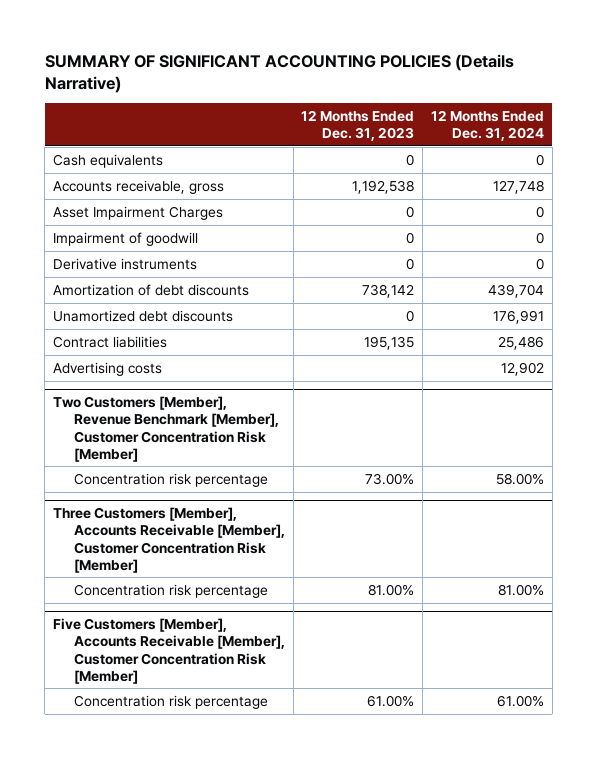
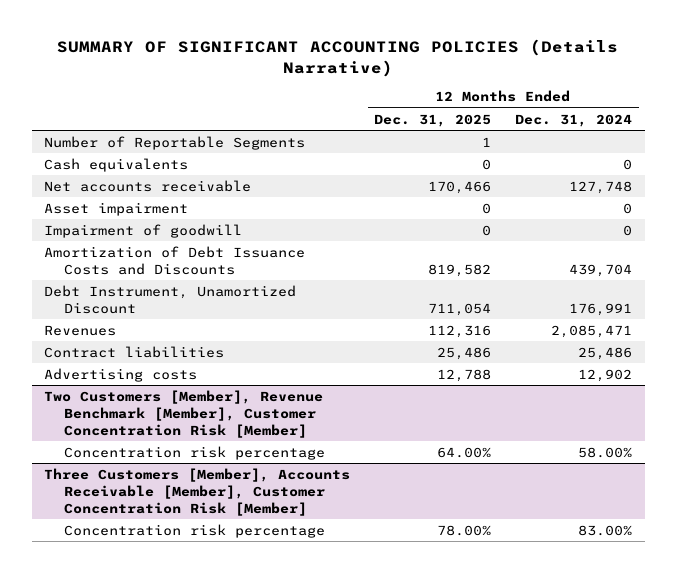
- | 12 Months Ended Dec. 31, 2023 | 12 Months Ended Dec. 31, 2024
+ | 12 Months Ended Dec. 31, 2025 | 12 Months Ended Dec. 31, 2024
+ Number of Reportable Segments | 1 |
- Accounts receivable, gross | 1,192,538 | 127,748
- Asset Impairment Charges | 0 | 0
+ Net accounts receivable | 170,466 | 127,748
+ Asset impairment | 0 | 0
- Derivative instruments | 0 | 0
- Amortization of debt discounts | 738,142 | 439,704
- Unamortized debt discounts | 0 | 176,991
+ Amortization of Debt Issuance Costs and Discounts | 819,582 | 439,704
+ Debt Instrument, Unamortized Discount | 711,054 | 176,991
+ Revenues | 112,316 | 2,085,471
@ Three Customers [Member], Accounts Receivable [Member], Customer Concentration Risk [Member]
- Concentration risk percentage | 81.00% | 81.00%
- Five Customers [Member], Accounts Receivable [Member], Customer Concentration Risk [Member]
- Concentration risk percentage | 61.00% | 61.00%
@ Three Customers [Member], Accounts Receivable [Member], Customer Concentration Risk [Member]
+ Concentration risk percentage | 78.00% | 83.00%

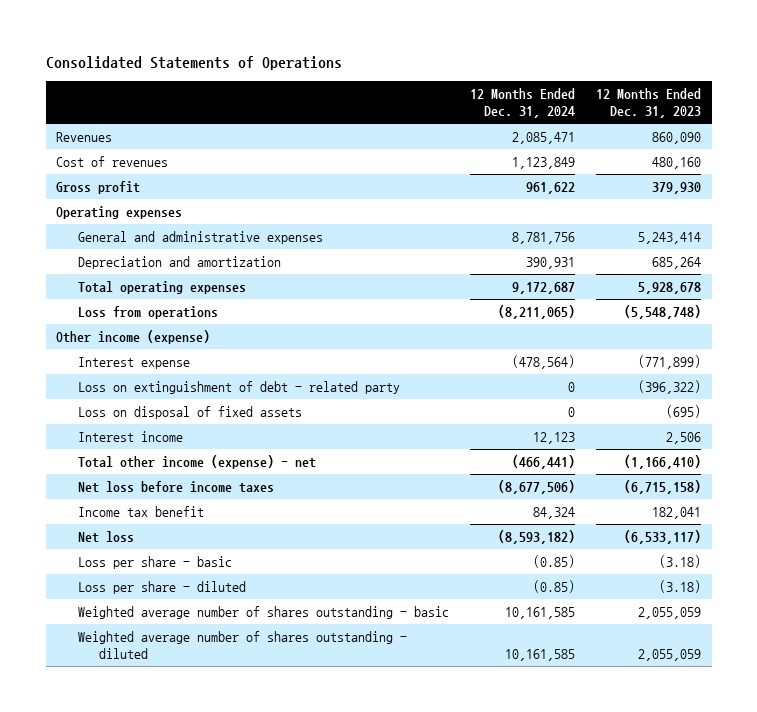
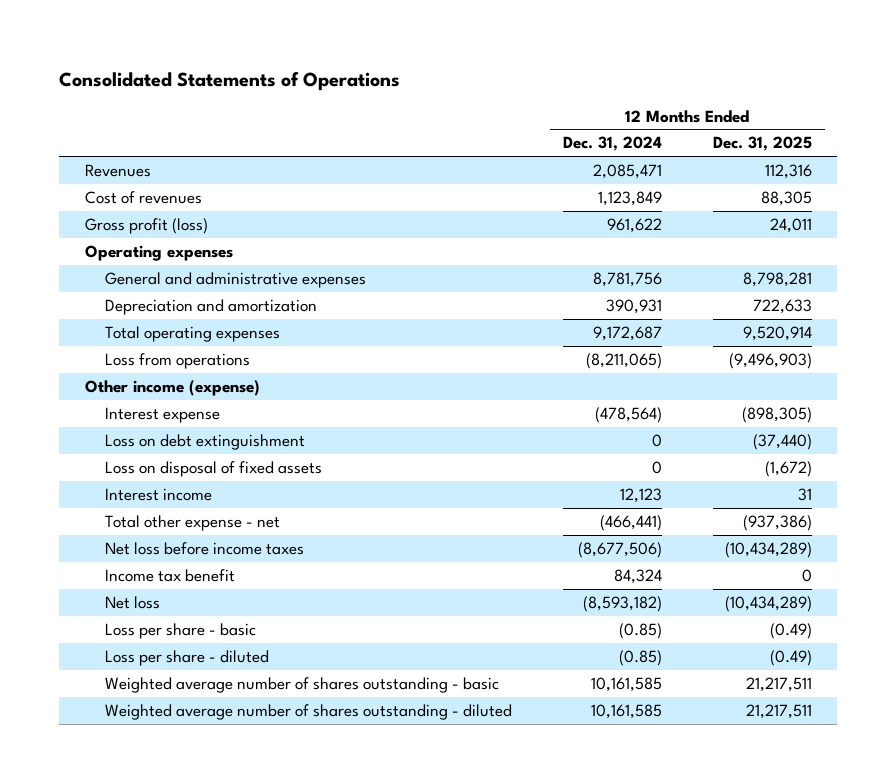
- | 12 Months Ended Dec. 31, 2024 | 12 Months Ended Dec. 31, 2023
+ | 12 Months Ended Dec. 31, 2024 | 12 Months Ended Dec. 31, 2025
- Gross profit | 961,622 | 379,930
+ Gross profit (loss) | 961,622 | 24,011
- Loss on extinguishment of debt - related party | 0 | (396,322)
+ Loss on debt extinguishment | 0 | (37,440)
- Total other income (expense) - net | (466,441) | (1,166,410)
+ Total other expense - net | (466,441) | (937,386)

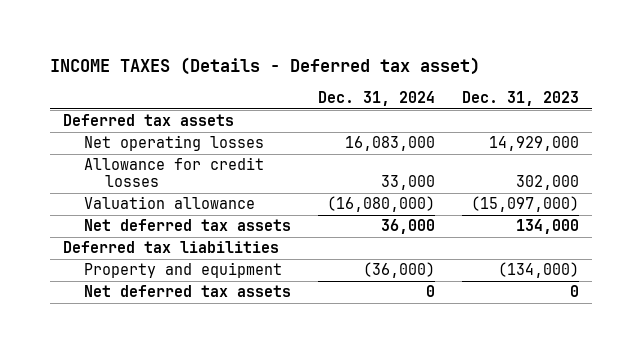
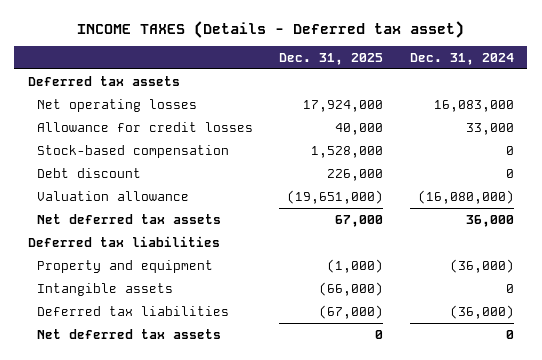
- | Dec. 31, 2024 | Dec. 31, 2023
+ | Dec. 31, 2025 | Dec. 31, 2024
+ Stock-based compensation | 1,528,000 | 0
+ Debt discount | 226,000 | 0
+ Intangible assets | (66,000) | 0
+ Deferred tax liabilities | (67,000) | (36,000)

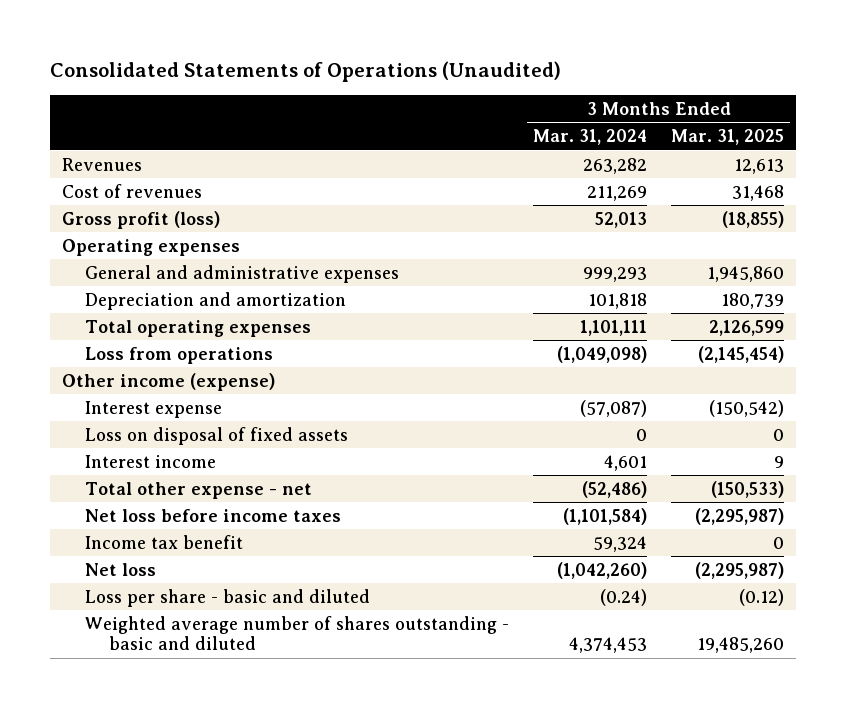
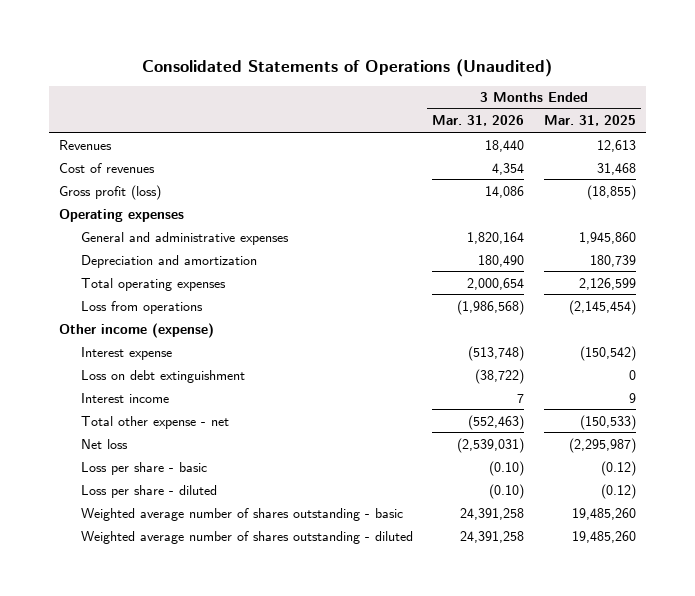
- | 3 Months Ended Mar. 31, 2024 | 3 Months Ended Mar. 31, 2025
+ | 3 Months Ended Mar. 31, 2026 | 3 Months Ended Mar. 31, 2025
- Loss on disposal of fixed assets | 0 | 0
+ Loss on debt extinguishment | (38,722) | 0
- Net loss before income taxes | (1,101,584) | (2,295,987)
- Income tax benefit | 59,324 | 0
- Loss per share - basic and diluted | (0.24) | (0.12)
- Weighted average number of shares outstanding - basic and diluted | 4,374,453 | 19,485,260
+ Loss per share - basic | (0.10) | (0.12)
+ Loss per share - diluted | (0.10) | (0.12)
+ Weighted average number of shares outstanding - basic | 24,391,258 | 19,485,260
+ Weighted average number of shares outstanding - diluted | 24,391,258 | 19,485,260

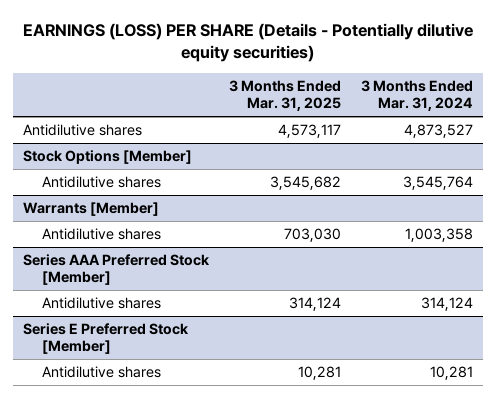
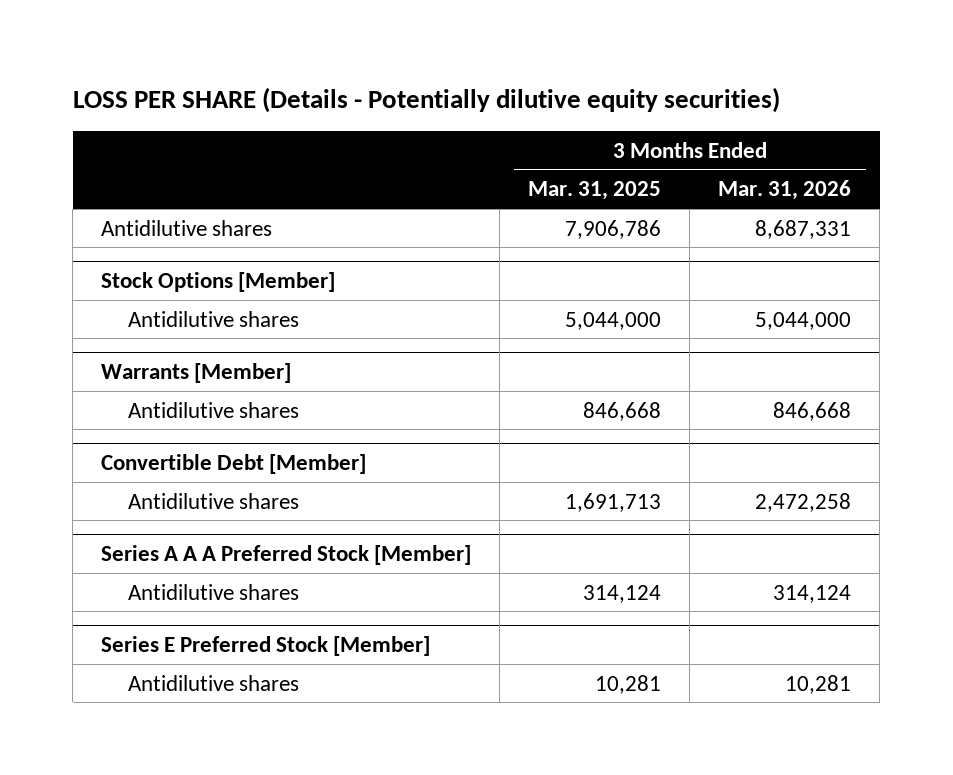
- EARNINGS (LOSS) PER SHARE (Details - Potentially dilutive equity securities)
+ LOSS PER SHARE (Details - Potentially dilutive equity securities)
- | 3 Months Ended Mar. 31, 2025 | 3 Months Ended Mar. 31, 2024
+ | 3 Months Ended Mar. 31, 2025 | 3 Months Ended Mar. 31, 2026
- Antidilutive shares | 4,573,117 | 4,873,527
+ Antidilutive shares | 7,906,786 | 8,687,331
@ Stock Options [Member]
- Antidilutive shares | 3,545,682 | 3,545,764
+ Antidilutive shares | 5,044,000 | 5,044,000
@ Warrants [Member]
- Antidilutive shares | 703,030 | 1,003,358
- Series AAA Preferred Stock [Member]
@ Warrants [Member]
+ Antidilutive shares | 846,668 | 846,668
+ Convertible Debt [Member]
+ Antidilutive shares | 1,691,713 | 2,472,258
+ Series A A A Preferred Stock [Member]

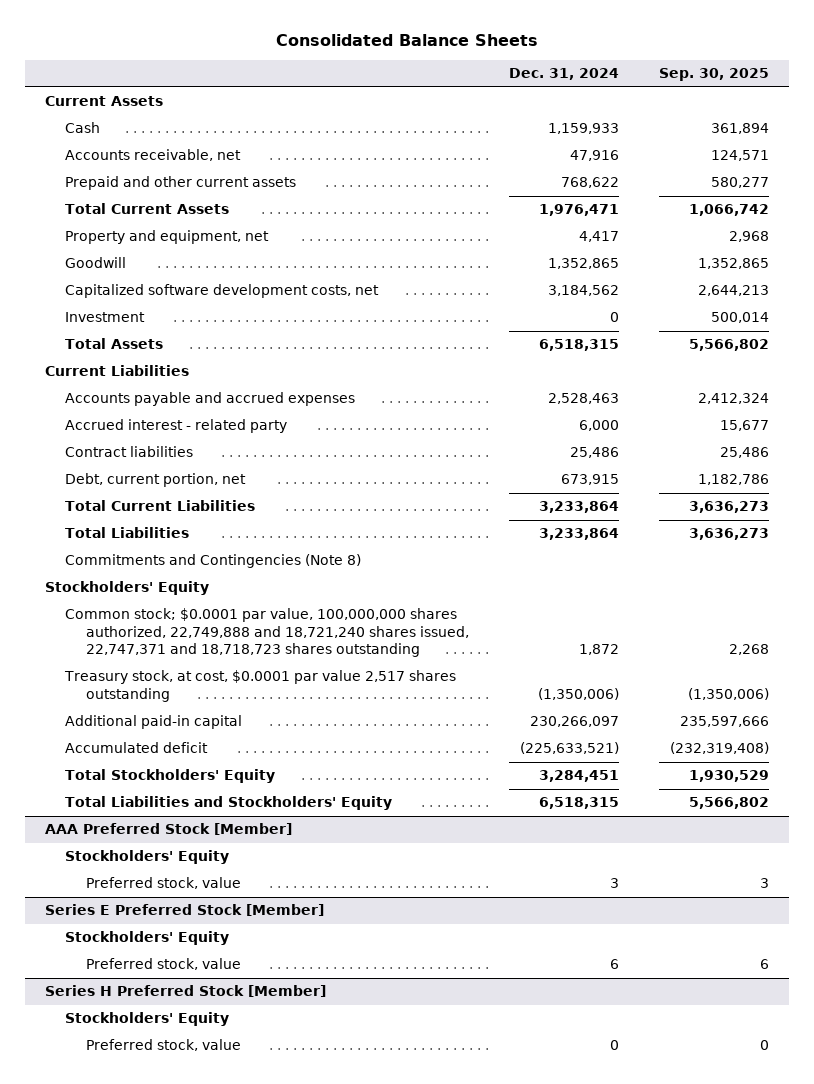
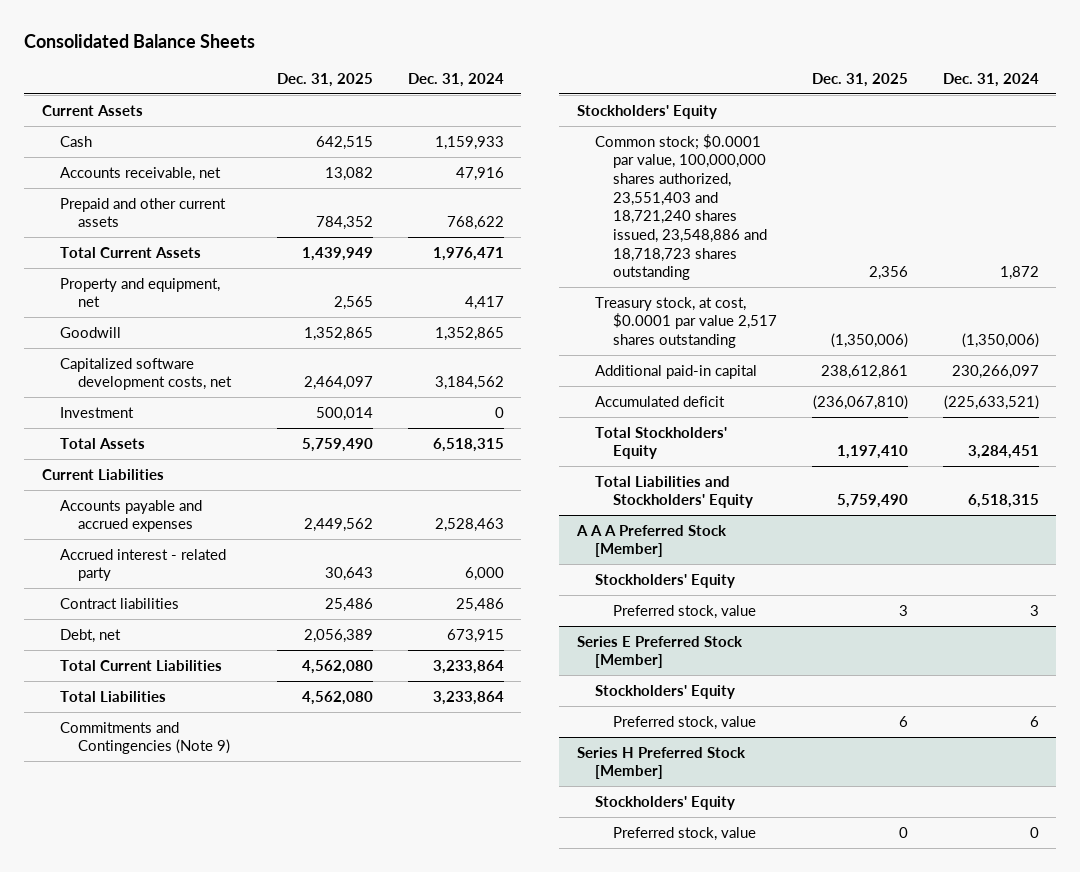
- | Dec. 31, 2024 | Sep. 30, 2025
+ | Dec. 31, 2025 | Dec. 31, 2024
- Debt, current portion, net | 673,915 | 1,182,786
+ Debt, net | 2,056,389 | 673,915
- Commitments and Contingencies (Note 8)
+ Commitments and Contingencies (Note 9)
- Common stock; $0.0001 par value, 100,000,000 shares authorized, 22,749,888 and 18,721,240 shares issued, 22,747,371 and 18,718,723 shares outstanding | 1,872 | 2,268
+ Common stock; $0.0001 par value, 100,000,000 shares authorized, 23,551,403 and 18,721,240 shares issued, 23,548,886 and 18,718,723 shares outstanding | 2,356 | 1,872
- AAA Preferred Stock [Member]
+ A A A Preferred Stock [Member]

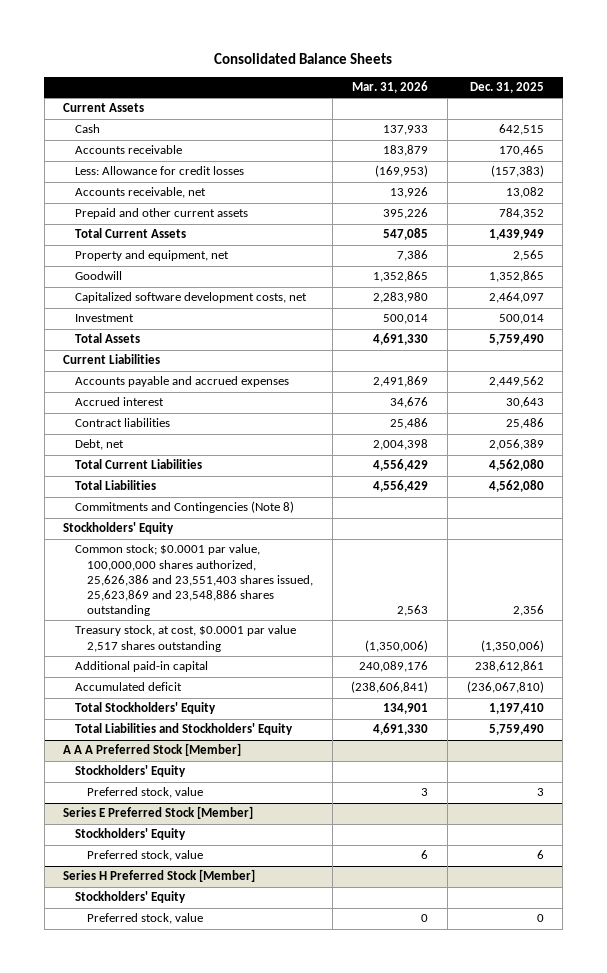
- | Dec. 31, 2025 | Dec. 31, 2024
+ | Mar. 31, 2026 | Dec. 31, 2025
+ Accounts receivable | 183,879 | 170,465
+ Less: Allowance for credit losses | (169,953) | (157,383)
- Accrued interest - related party | 30,643 | 6,000
+ Accrued interest | 34,676 | 30,643
- Commitments and Contingencies (Note 9)
+ Commitments and Contingencies (Note 8)
- Common stock; $0.0001 par value, 100,000,000 shares authorized, 23,551,403 and 18,721,240 shares issued, 23,548,886 and 18,718,723 shares outstanding | 2,356 | 1,872
+ Common stock; $0.0001 par value, 100,000,000 shares authorized, 25,626,386 and 23,551,403 shares issued, 25,623,869 and 23,548,886 shares outstanding | 2,563 | 2,356

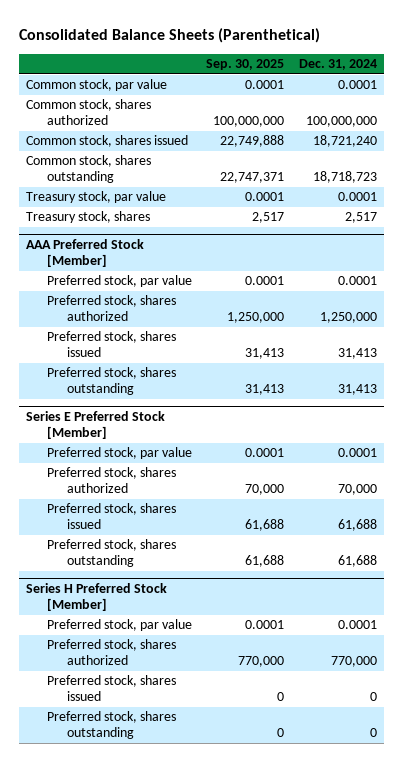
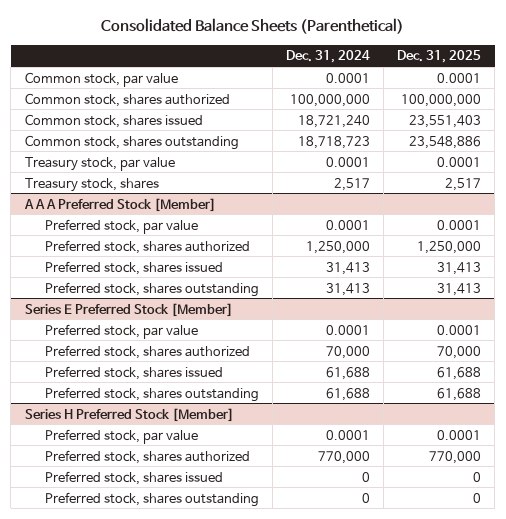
- | Sep. 30, 2025 | Dec. 31, 2024
+ | Dec. 31, 2024 | Dec. 31, 2025
- AAA Preferred Stock [Member]
+ A A A Preferred Stock [Member]

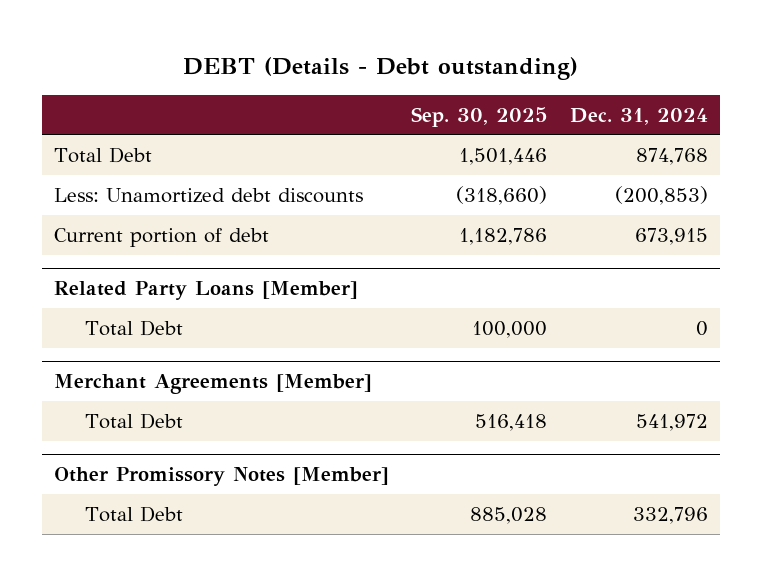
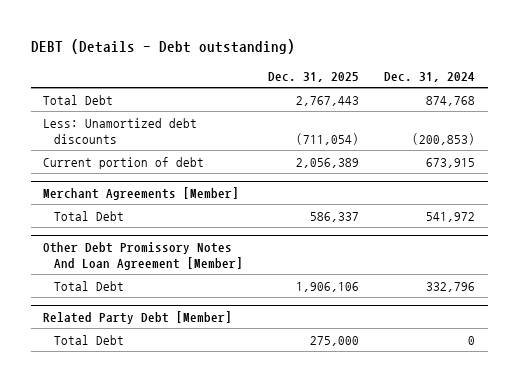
- | Sep. 30, 2025 | Dec. 31, 2024
+ | Dec. 31, 2025 | Dec. 31, 2024
- Related Party Loans [Member]
- Total Debt | 100,000 | 0
- Other Promissory Notes [Member]
+ Other Debt Promissory Notes And Loan Agreement [Member]
+ Related Party Debt [Member]
+ Total Debt | 275,000 | 0

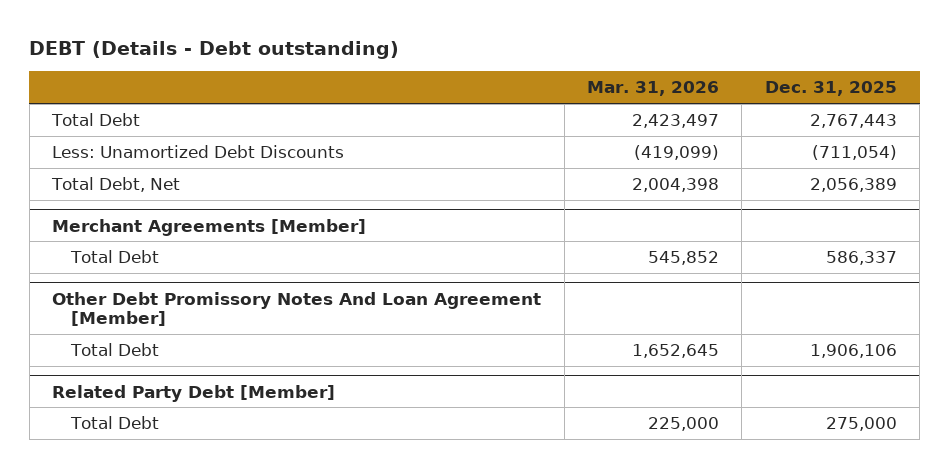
- | Dec. 31, 2025 | Dec. 31, 2024
+ | Mar. 31, 2026 | Dec. 31, 2025
- Less: Unamortized debt discounts | (711,054) | (200,853)
- Current portion of debt | 2,056,389 | 673,915
+ Less: Unamortized Debt Discounts | (419,099) | (711,054)
+ Total Debt, Net | 2,004,398 | 2,056,389

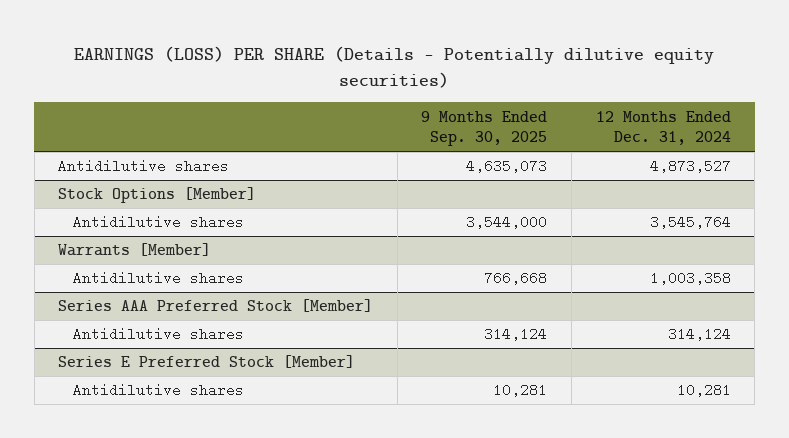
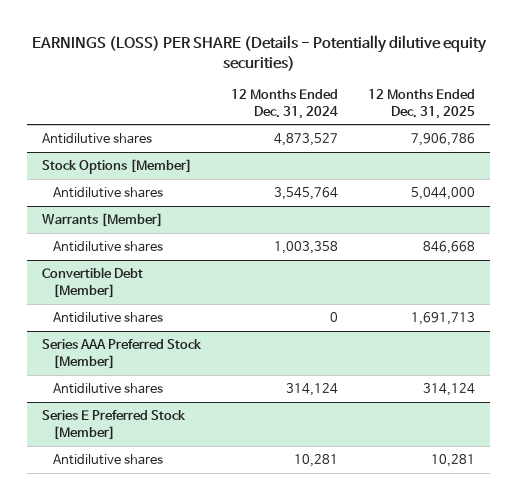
- | 9 Months Ended Sep. 30, 2025 | 12 Months Ended Dec. 31, 2024
+ | 12 Months Ended Dec. 31, 2024 | 12 Months Ended Dec. 31, 2025
+ Convertible Debt [Member]
+ Antidilutive shares | 0 | 1,691,713

